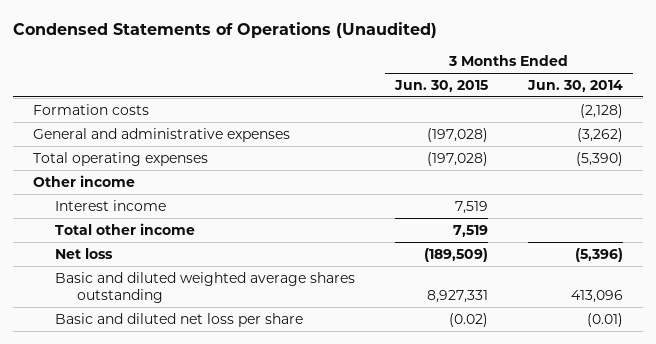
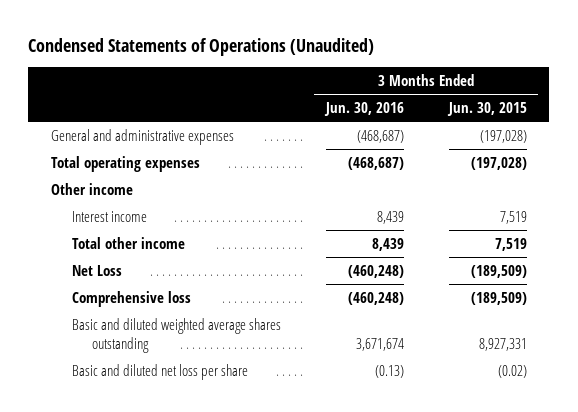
- | 3 Months Ended Jun. 30, 2015 | 3 Months Ended Jun. 30, 2014
+ | 3 Months Ended Jun. 30, 2016 | 3 Months Ended Jun. 30, 2015
- Formation costs | | (2,128)
- Net loss | (189,509) | (5,396)
+ Net Loss | (460,248) | (189,509)
+ Comprehensive loss | (460,248) | (189,509)

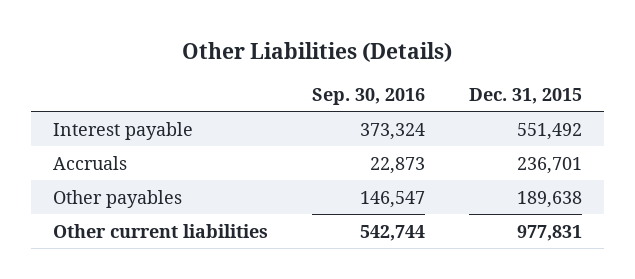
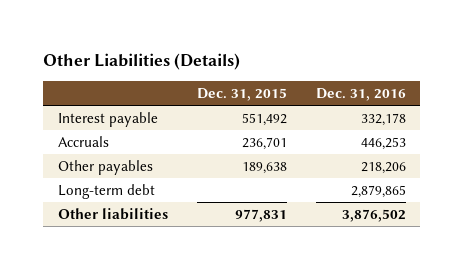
- | Sep. 30, 2016 | Dec. 31, 2015
+ | Dec. 31, 2015 | Dec. 31, 2016
- Other current liabilities | 542,744 | 977,831
+ Long-term debt | | 2,879,865
+ Other liabilities | 977,831 | 3,876,502

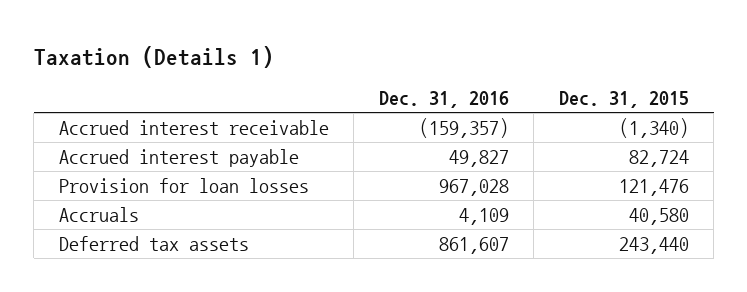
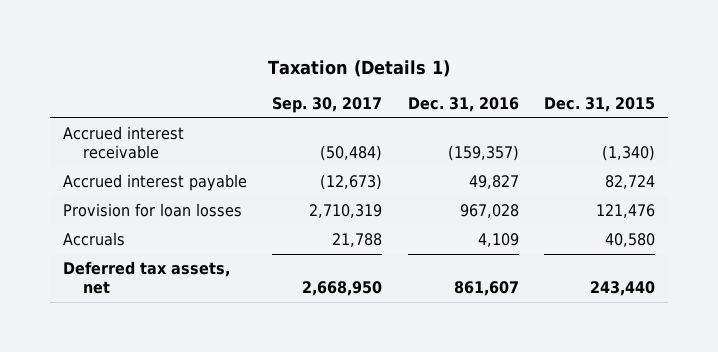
- | Dec. 31, 2016 | Dec. 31, 2015
+ | Sep. 30, 2017 | Dec. 31, 2016 | Dec. 31, 2015
- Deferred tax assets | 861,607 | 243,440
+ Deferred tax assets, net | 2,668,950 | 861,607 | 243,440

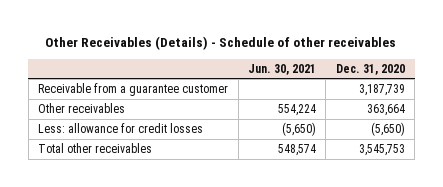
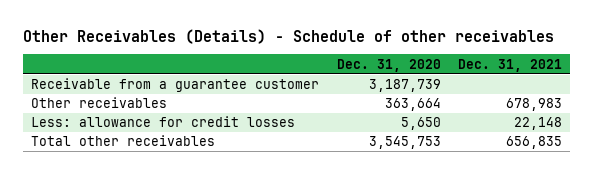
- | Jun. 30, 2021 | Dec. 31, 2020
+ | Dec. 31, 2020 | Dec. 31, 2021
- Less: allowance for credit losses | (5,650) | (5,650)
+ Less: allowance for credit losses | 5,650 | 22,148

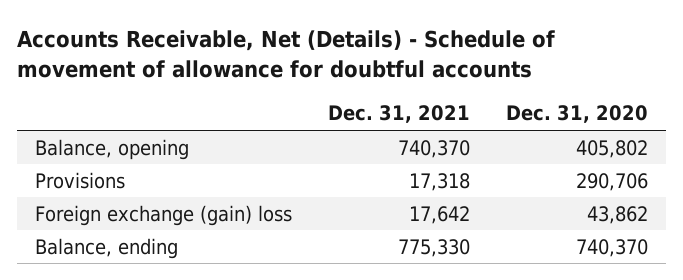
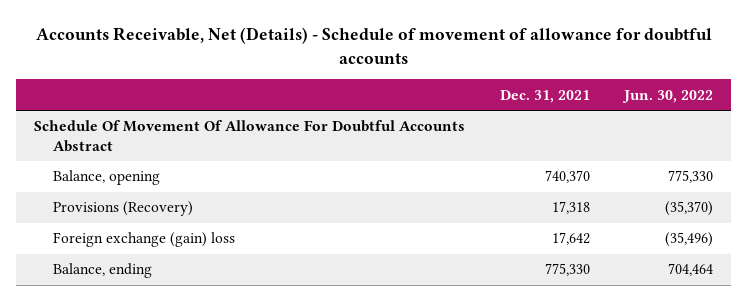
- | Dec. 31, 2021 | Dec. 31, 2020
+ | Dec. 31, 2021 | Jun. 30, 2022
+ Schedule Of Movement Of Allowance For Doubtful Accounts Abstract
- Provisions | 17,318 | 290,706
+ Provisions (Recovery) | 17,318 | (35,370)

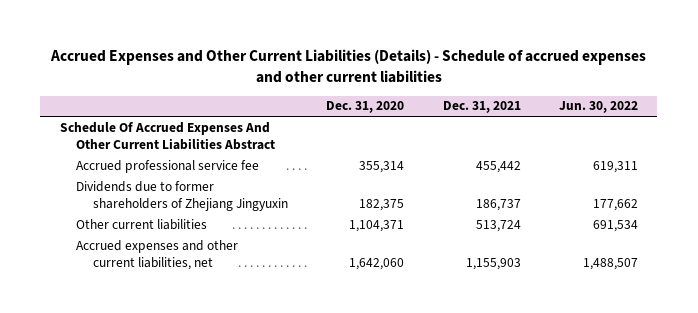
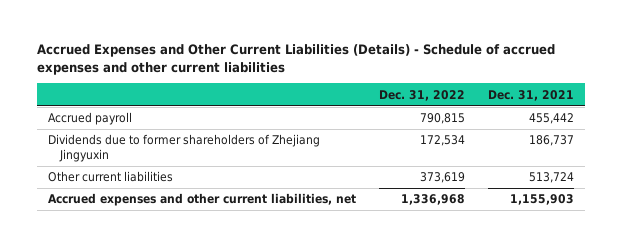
- | Dec. 31, 2020 | Dec. 31, 2021 | Jun. 30, 2022
+ | Dec. 31, 2022 | Dec. 31, 2021
- Schedule Of Accrued Expenses And Other Current Liabilities Abstract
- Accrued professional service fee | 355,314 | 455,442 | 619,311
+ Accrued payroll | 790,815 | 455,442

